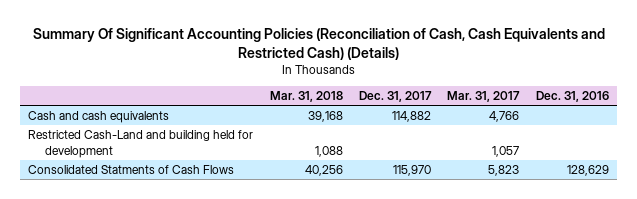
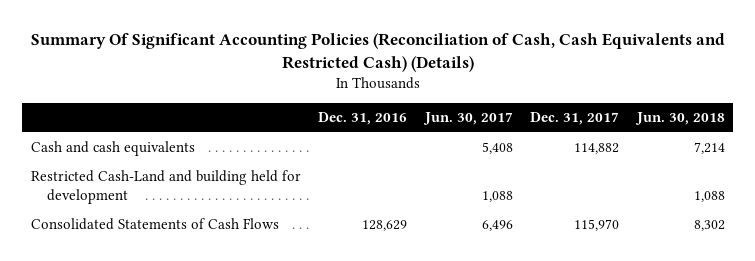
- | Mar. 31, 2018 | Dec. 31, 2017 | Mar. 31, 2017 | Dec. 31, 2016
+ | Dec. 31, 2016 | Jun. 30, 2017 | Dec. 31, 2017 | Jun. 30, 2018
- Consolidated Statments of Cash Flows | 40,256 | 115,970 | 5,823 | 128,629
+ Consolidated Statements of Cash Flows | 128,629 | 6,496 | 115,970 | 8,302

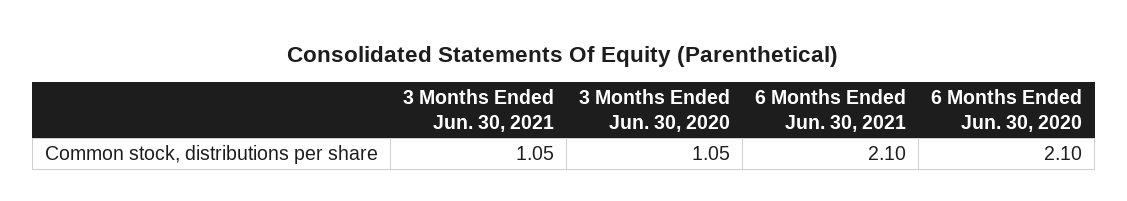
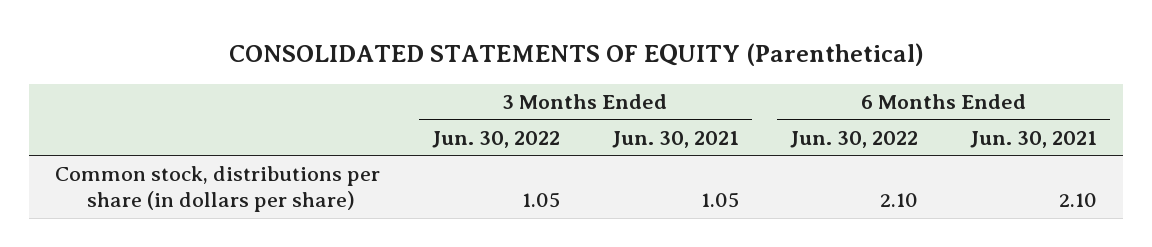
- Consolidated Statements Of Equity (Parenthetical)
+ CONSOLIDATED STATEMENTS OF EQUITY (Parenthetical)
- | 3 Months Ended Jun. 30, 2021 | 3 Months Ended Jun. 30, 2020 | 6 Months Ended Jun. 30, 2021 | 6 Months Ended Jun. 30, 2020
+ | 3 Months Ended Jun. 30, 2022 | 3 Months Ended Jun. 30, 2021 | 6 Months Ended Jun. 30, 2022 | 6 Months Ended Jun. 30, 2021
- Common stock, distributions per share | 1.05 | 1.05 | 2.10 | 2.10
+ Common stock, distributions per share (in dollars per share) | 1.05 | 1.05 | 2.10 | 2.10

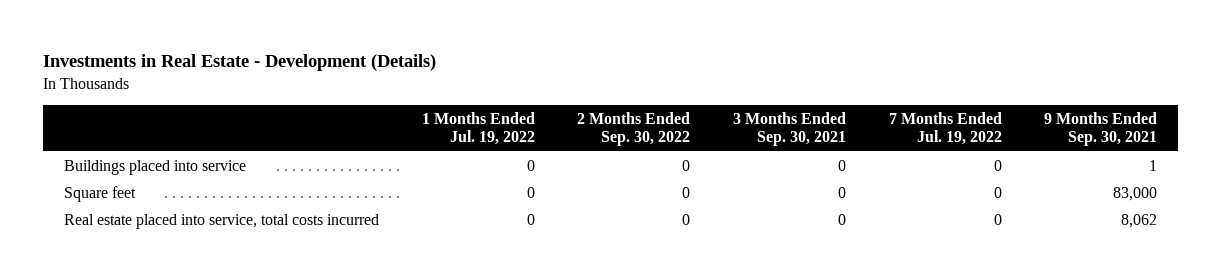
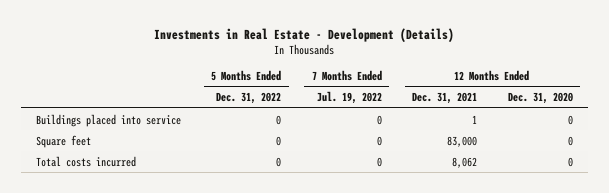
- | 1 Months Ended Jul. 19, 2022 | 2 Months Ended Sep. 30, 2022 | 3 Months Ended Sep. 30, 2021 | 7 Months Ended Jul. 19, 2022 | 9 Months Ended Sep. 30, 2021
+ | 5 Months Ended Dec. 31, 2022 | 7 Months Ended Jul. 19, 2022 | 12 Months Ended Dec. 31, 2021 | 12 Months Ended Dec. 31, 2020
- Real estate placed into service, total costs incurred | 0 | 0 | 0 | 0 | 8,062
+ Total costs incurred | 0 | 0 | 8,062 | 0

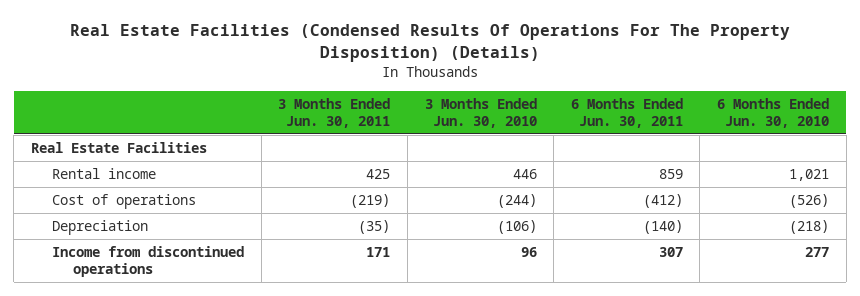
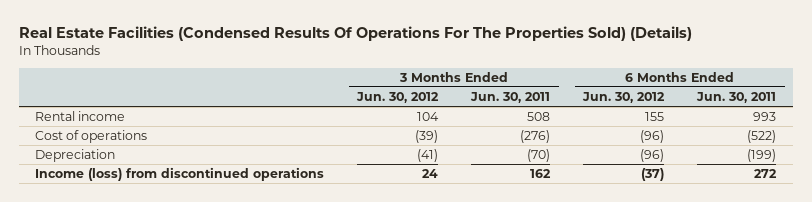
- Real Estate Facilities (Condensed Results Of Operations For The Property Disposition) (Details)
+ Real Estate Facilities (Condensed Results Of Operations For The Properties Sold) (Details)
- | 3 Months Ended Jun. 30, 2011 | 3 Months Ended Jun. 30, 2010 | 6 Months Ended Jun. 30, 2011 | 6 Months Ended Jun. 30, 2010
+ | 3 Months Ended Jun. 30, 2012 | 3 Months Ended Jun. 30, 2011 | 6 Months Ended Jun. 30, 2012 | 6 Months Ended Jun. 30, 2011
- Real Estate Facilities
- Rental income | 425 | 446 | 859 | 1,021
- Cost of operations | (219) | (244) | (412) | (526)
- Depreciation | (35) | (106) | (140) | (218)
- Income from discontinued operations | 171 | 96 | 307 | 277
+ Rental income | 104 | 508 | 155 | 993
+ Cost of operations | (39) | (276) | (96) | (522)
+ Depreciation | (41) | (70) | (96) | (199)
+ Income (loss) from discontinued operations | 24 | 162 | (37) | 272

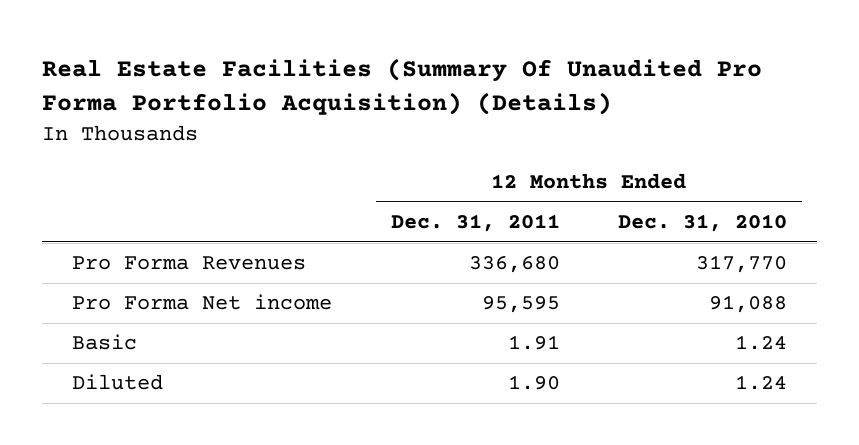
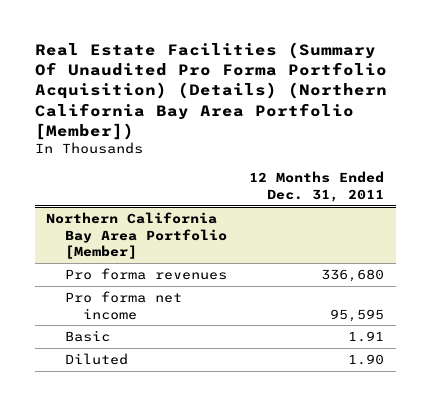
- Real Estate Facilities (Summary Of Unaudited Pro Forma Portfolio Acquisition) (Details)
+ Real Estate Facilities (Summary Of Unaudited Pro Forma Portfolio Acquisition) (Details) (Northern California Bay Area Portfolio [Member])
- | 12 Months Ended Dec. 31, 2011 | 12 Months Ended Dec. 31, 2010
+ | 12 Months Ended Dec. 31, 2011
- Pro Forma Revenues | 336,680 | 317,770
- Pro Forma Net income | 95,595 | 91,088
+ Northern California Bay Area Portfolio [Member]
+ Pro forma revenues | 336,680
+ Pro forma net income | 95,595

